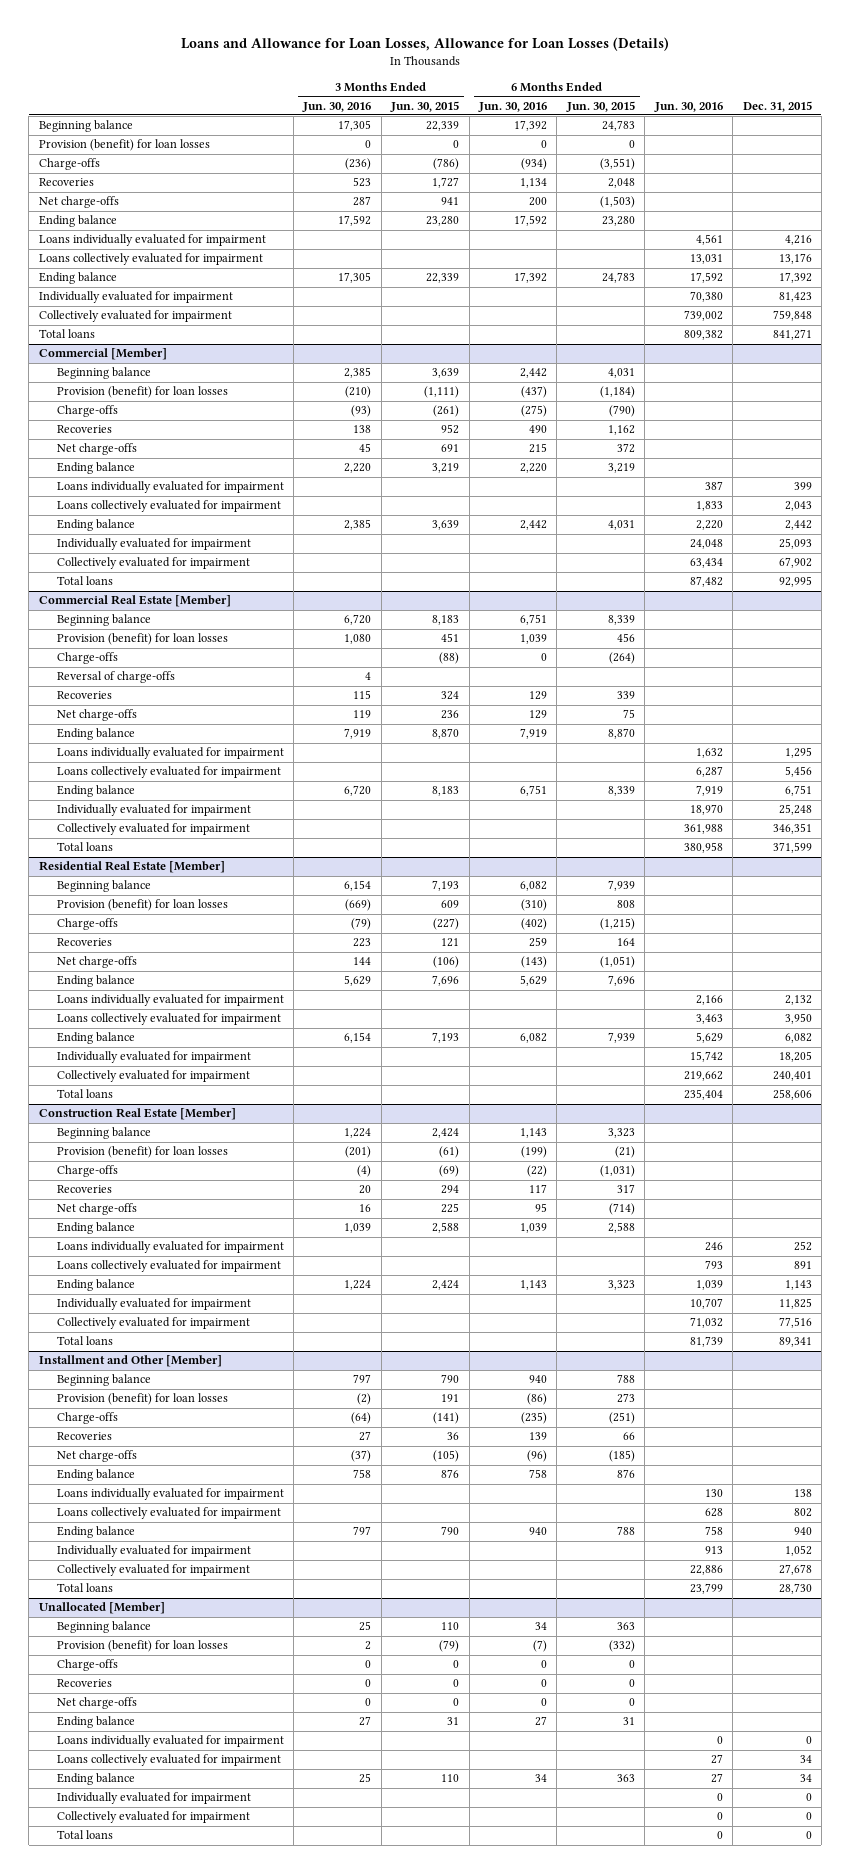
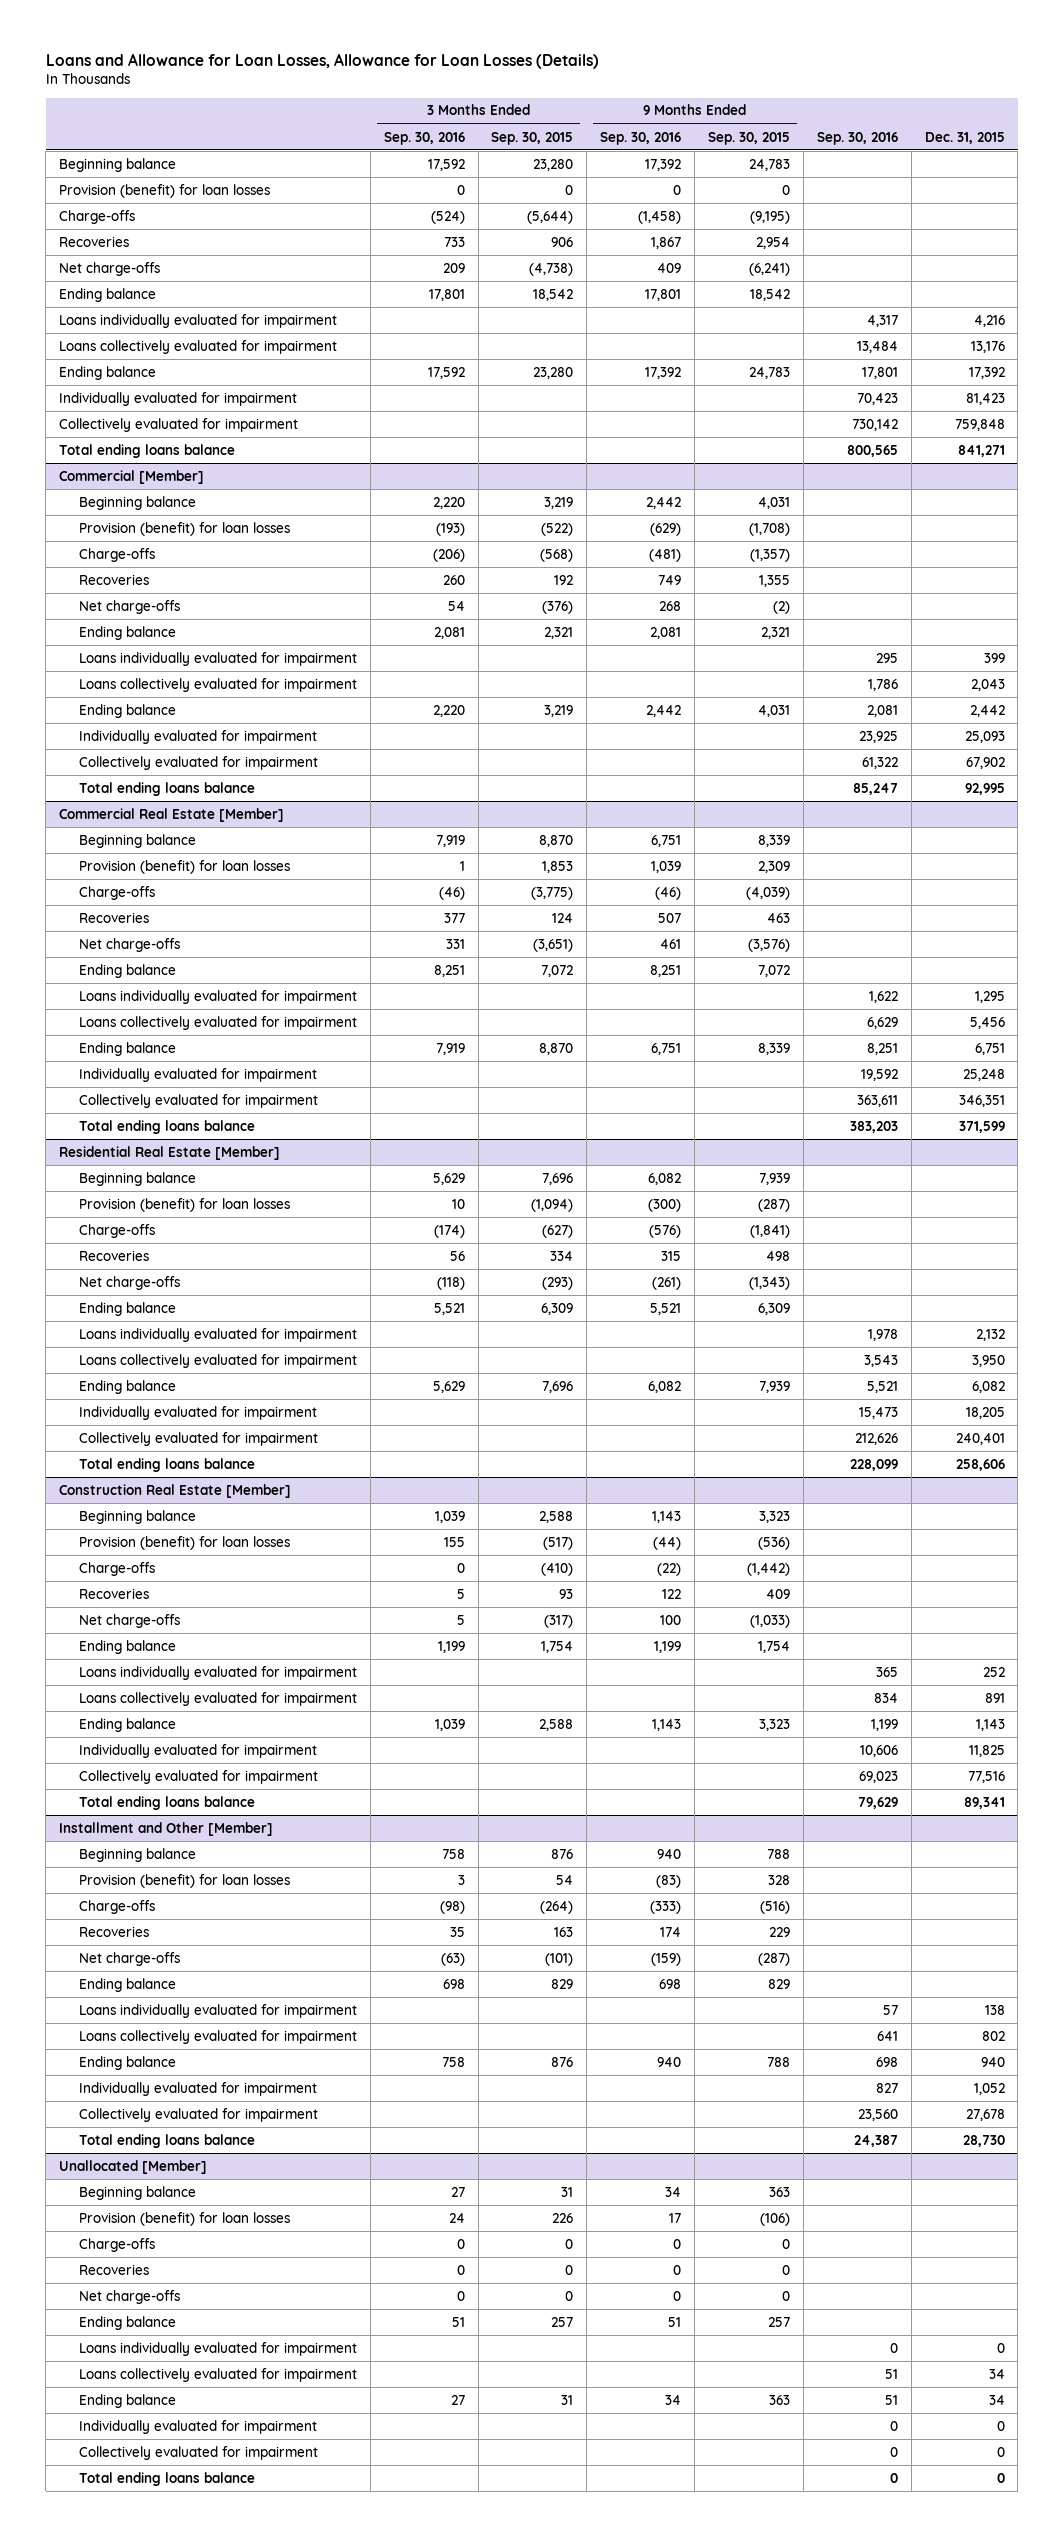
- | 3 Months Ended Jun. 30, 2016 | 3 Months Ended Jun. 30, 2015 | 6 Months Ended Jun. 30, 2016 | 6 Months Ended Jun. 30, 2015 | Jun. 30, 2016 | Dec. 31, 2015
+ | 3 Months Ended Sep. 30, 2016 | 3 Months Ended Sep. 30, 2015 | 9 Months Ended Sep. 30, 2016 | 9 Months Ended Sep. 30, 2015 | Sep. 30, 2016 | Dec. 31, 2015
- Total loans | | | | | 809,382 | 841,271
+ Total ending loans balance | | | | | 800,565 | 841,271
@ Commercial [Member]
- Total loans | | | | | 87,482 | 92,995
+ Total ending loans balance | | | | | 85,247 | 92,995
@ Commercial Real Estate [Member]
- Reversal of charge-offs | 4 | | | | |
- Total loans | | | | | 380,958 | 371,599
+ Total ending loans balance | | | | | 383,203 | 371,599
@ Residential Real Estate [Member]
- Total loans | | | | | 235,404 | 258,606
+ Total ending loans balance | | | | | 228,099 | 258,606
@ Construction Real Estate [Member]
- Total loans | | | | | 81,739 | 89,341
+ Total ending loans balance | | | | | 79,629 | 89,341
@ Installment and Other [Member]
- Total loans | | | | | 23,799 | 28,730
+ Total ending loans balance | | | | | 24,387 | 28,730
@ Unallocated [Member]
- Total loans | | | | | 0 | 0
+ Total ending loans balance | | | | | 0 | 0

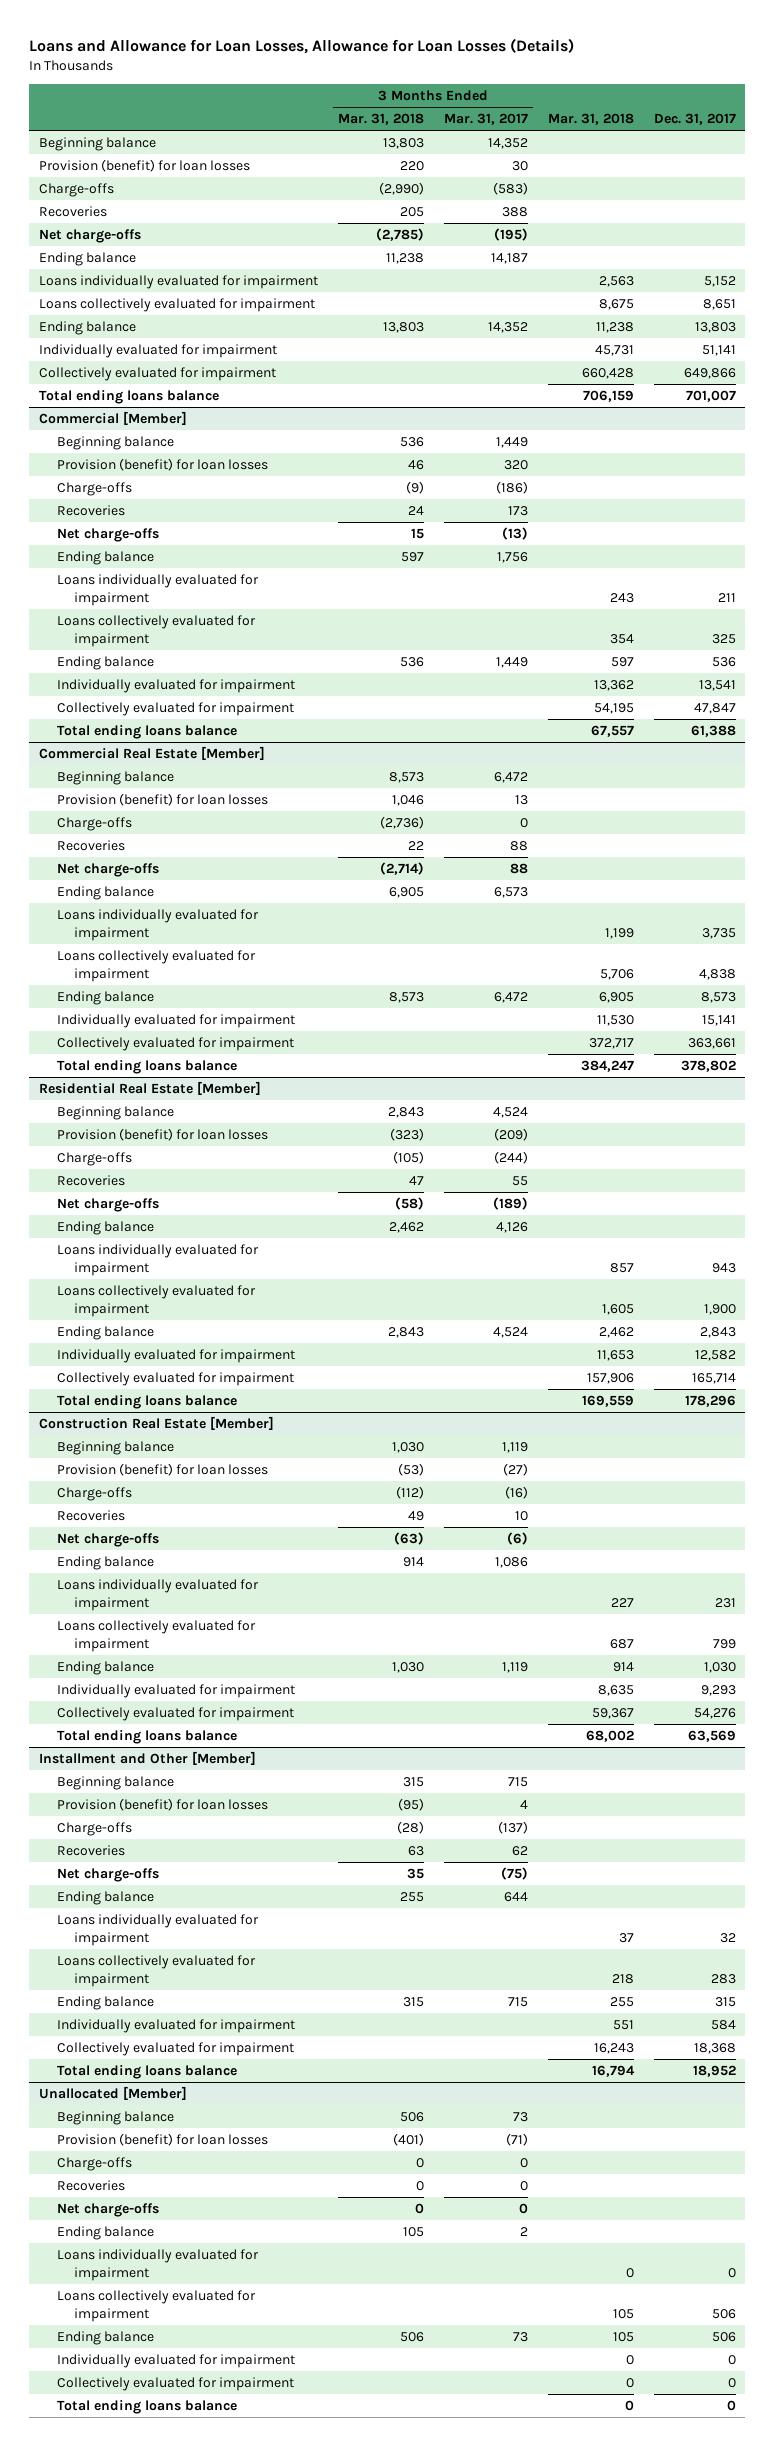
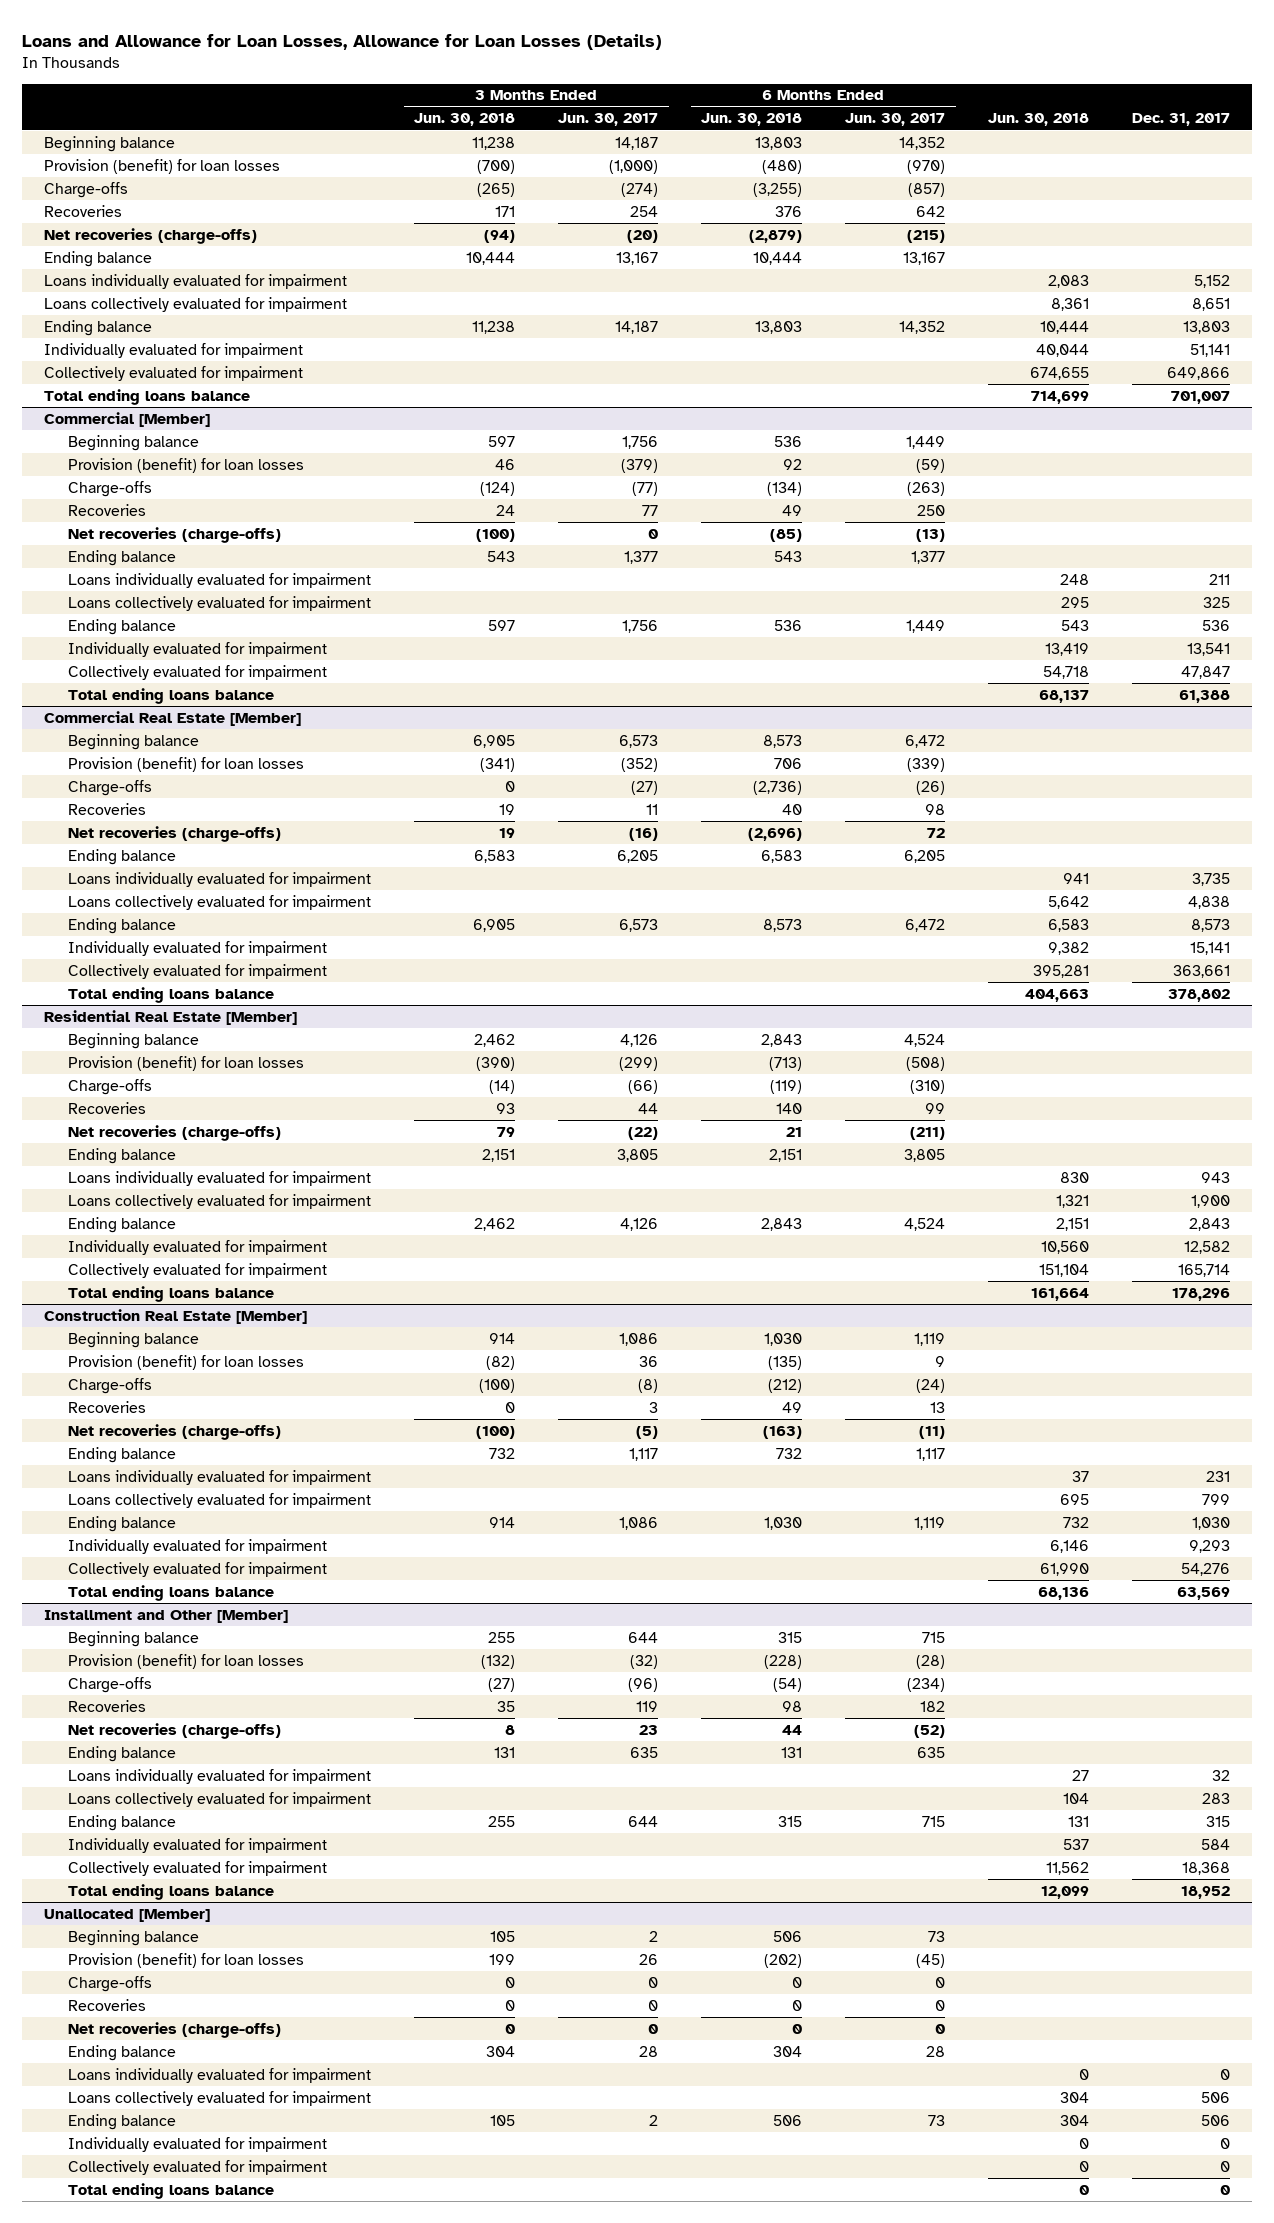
- | 3 Months Ended Mar. 31, 2018 | 3 Months Ended Mar. 31, 2017 | Mar. 31, 2018 | Dec. 31, 2017
+ | 3 Months Ended Jun. 30, 2018 | 3 Months Ended Jun. 30, 2017 | 6 Months Ended Jun. 30, 2018 | 6 Months Ended Jun. 30, 2017 | Jun. 30, 2018 | Dec. 31, 2017
- Net charge-offs | (2,785) | (195) | |
+ Net recoveries (charge-offs) | (94) | (20) | (2,879) | (215) | |
@ Commercial [Member]
- Net charge-offs | 15 | (13) | |
+ Net recoveries (charge-offs) | (100) | 0 | (85) | (13) | |
@ Commercial Real Estate [Member]
- Net charge-offs | (2,714) | 88 | |
+ Net recoveries (charge-offs) | 19 | (16) | (2,696) | 72 | |
@ Residential Real Estate [Member]
- Net charge-offs | (58) | (189) | |
+ Net recoveries (charge-offs) | 79 | (22) | 21 | (211) | |
@ Construction Real Estate [Member]
- Net charge-offs | (63) | (6) | |
+ Net recoveries (charge-offs) | (100) | (5) | (163) | (11) | |
@ Installment and Other [Member]
- Net charge-offs | 35 | (75) | |
+ Net recoveries (charge-offs) | 8 | 23 | 44 | (52) | |
@ Unallocated [Member]
- Net charge-offs | 0 | 0 | |
+ Net recoveries (charge-offs) | 0 | 0 | 0 | 0 | |

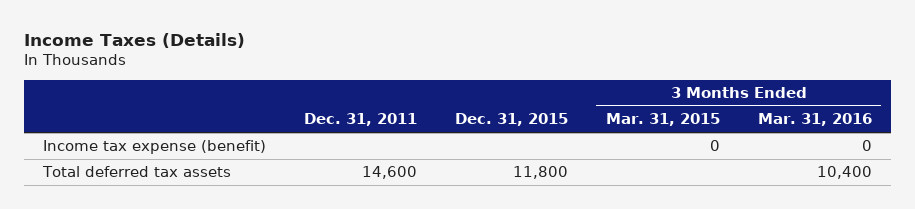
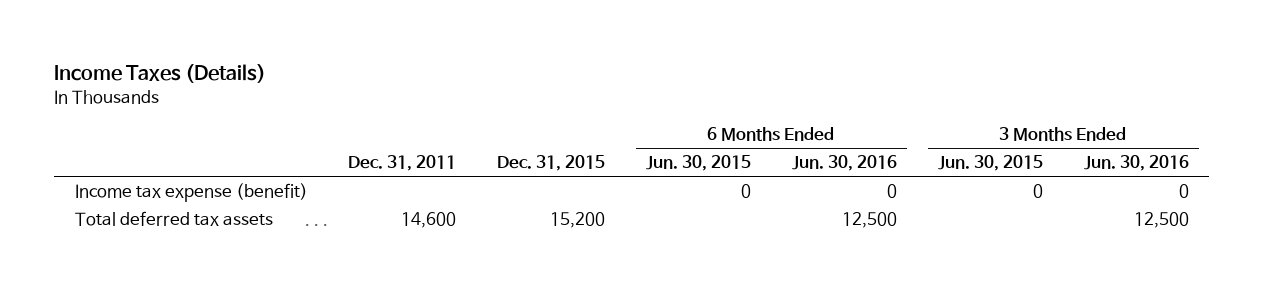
- | Dec. 31, 2011 | Dec. 31, 2015 | 3 Months Ended Mar. 31, 2015 | 3 Months Ended Mar. 31, 2016
+ | Dec. 31, 2011 | Dec. 31, 2015 | 6 Months Ended Jun. 30, 2015 | 6 Months Ended Jun. 30, 2016 | 3 Months Ended Jun. 30, 2015 | 3 Months Ended Jun. 30, 2016
- Total deferred tax assets | 14,600 | 11,800 | | 10,400
+ Total deferred tax assets | 14,600 | 15,200 | | 12,500 | | 12,500

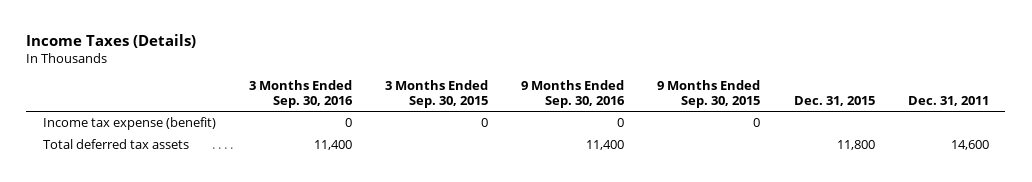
- | Dec. 31, 2011 | Dec. 31, 2015 | 6 Months Ended Jun. 30, 2015 | 6 Months Ended Jun. 30, 2016 | 3 Months Ended Jun. 30, 2015 | 3 Months Ended Jun. 30, 2016
+ | 3 Months Ended Sep. 30, 2016 | 3 Months Ended Sep. 30, 2015 | 9 Months Ended Sep. 30, 2016 | 9 Months Ended Sep. 30, 2015 | Dec. 31, 2015 | Dec. 31, 2011
- Total deferred tax assets | 14,600 | 15,200 | | 12,500 | | 12,500
+ Total deferred tax assets | 11,400 | | 11,400 | | 11,800 | 14,600

